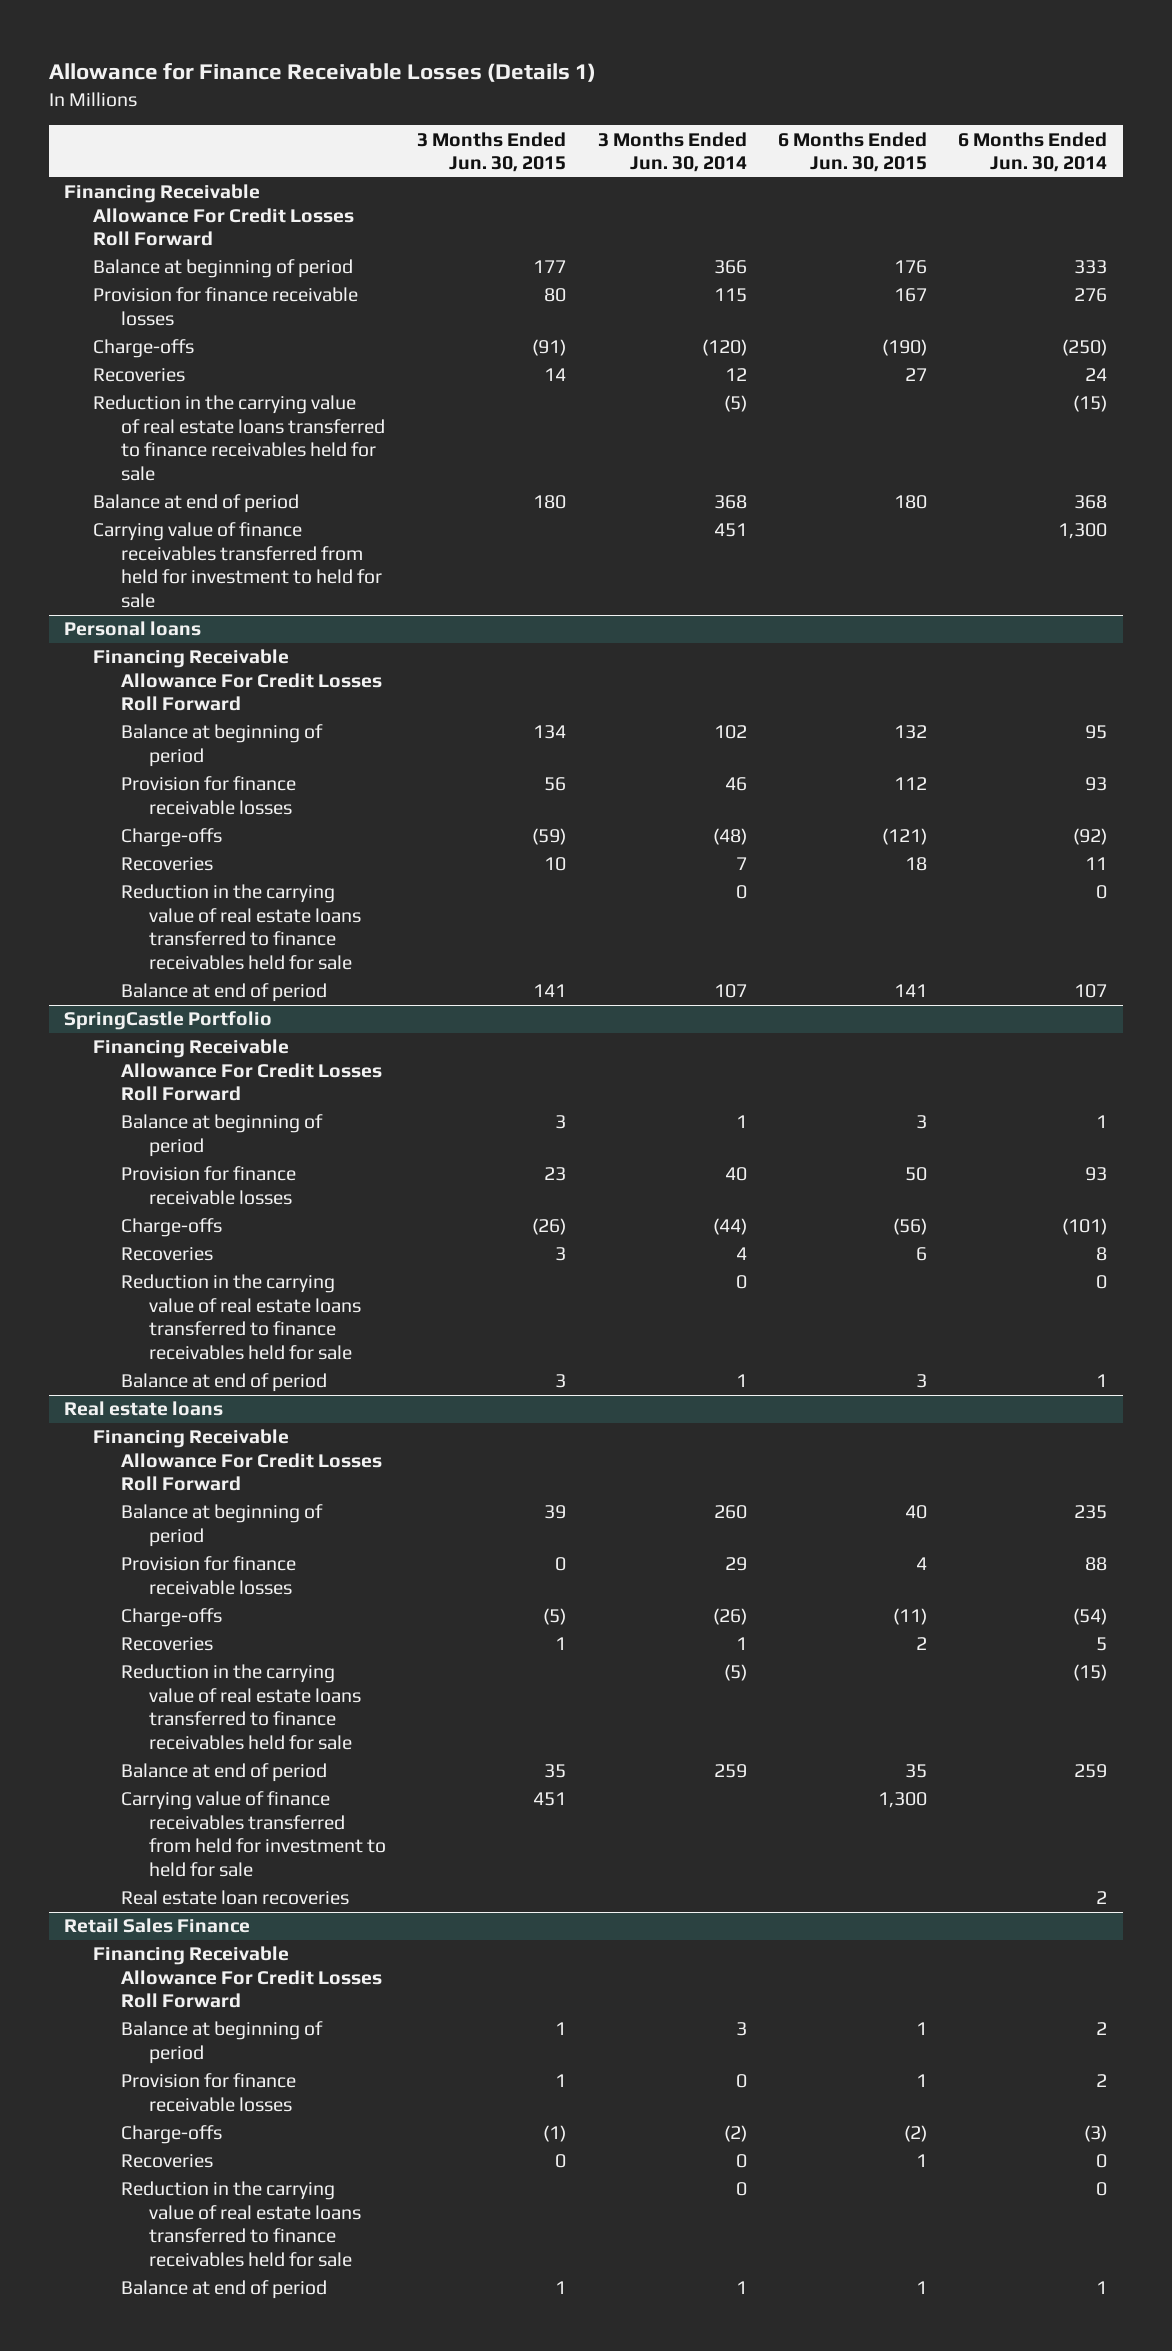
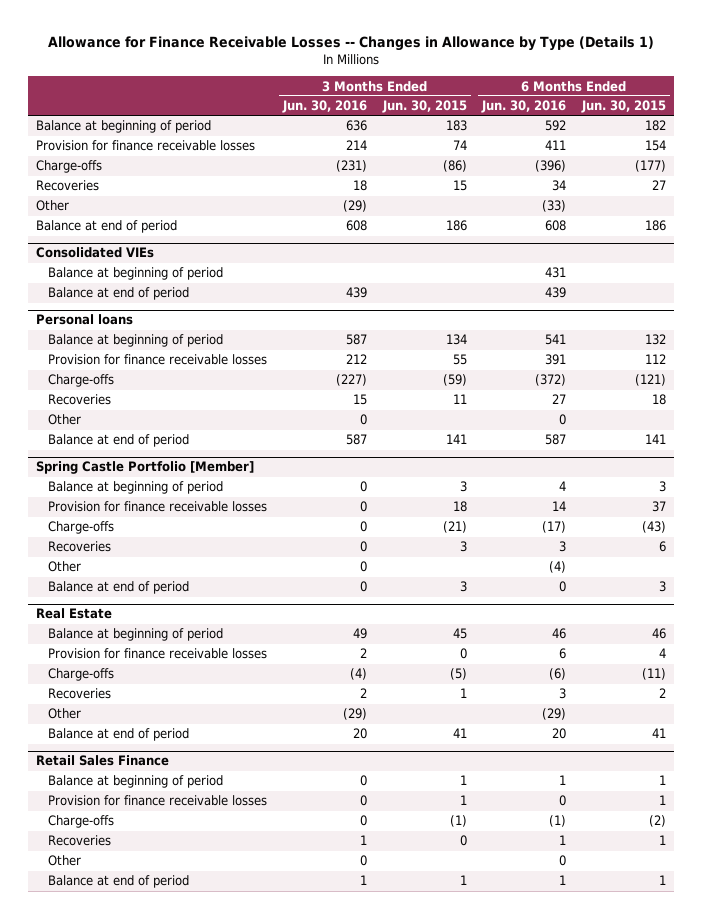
- Allowance for Finance Receivable Losses (Details 1)
+ Allowance for Finance Receivable Losses -- Changes in Allowance by Type (Details 1)
- | 3 Months Ended Jun. 30, 2015 | 3 Months Ended Jun. 30, 2014 | 6 Months Ended Jun. 30, 2015 | 6 Months Ended Jun. 30, 2014
+ | 3 Months Ended Jun. 30, 2016 | 3 Months Ended Jun. 30, 2015 | 6 Months Ended Jun. 30, 2016 | 6 Months Ended Jun. 30, 2015
- Financing Receivable Allowance For Credit Losses Roll Forward
- Balance at beginning of period | 177 | 366 | 176 | 333
- Provision for finance receivable losses | 80 | 115 | 167 | 276
- Charge-offs | (91) | (120) | (190) | (250)
- Recoveries | 14 | 12 | 27 | 24
- Reduction in the carrying value of real estate loans transferred to finance receivables held for sale | | (5) | | (15)
- Balance at end of period | 180 | 368 | 180 | 368
- Carrying value of finance receivables transferred from held for investment to held for sale | | 451 | | 1,300
+ Balance at beginning of period | 636 | 183 | 592 | 182
+ Provision for finance receivable losses | 214 | 74 | 411 | 154
+ Charge-offs | (231) | (86) | (396) | (177)
+ Recoveries | 18 | 15 | 34 | 27
+ Other | (29) | | (33) |
+ Balance at end of period | 608 | 186 | 608 | 186
+ Consolidated VIEs
+ Balance at beginning of period | | | 431 |
+ Balance at end of period | 439 | | 439 |
@ Personal loans
- Financing Receivable Allowance For Credit Losses Roll Forward
- Provision for finance receivable losses | 56 | 46 | 112 | 93
+ Provision for finance receivable losses | 212 | 55 | 391 | 112
- Recoveries | 10 | 7 | 18 | 11
- Reduction in the carrying value of real estate loans transferred to finance receivables held for sale | | 0 | | 0
+ Recoveries | 15 | 11 | 27 | 18
+ Other | 0 | | 0 |
- SpringCastle Portfolio
- Financing Receivable Allowance For Credit Losses Roll Forward
+ Spring Castle Portfolio [Member]
- Provision for finance receivable losses | 23 | 40 | 50 | 93
- Charge-offs | (26) | (44) | (56) | (101)
+ Provision for finance receivable losses | 0 | 18 | 14 | 37
+ Charge-offs | 0 | (21) | (17) | (43)
- Reduction in the carrying value of real estate loans transferred to finance receivables held for sale | | 0 | | 0
+ Other | 0 | | (4) |
- Real estate loans
- Financing Receivable Allowance For Credit Losses Roll Forward
- Balance at beginning of period | 39 | 260 | 40 | 235
+ Real Estate
+ Balance at beginning of period | 49 | 45 | 46 | 46
- Reduction in the carrying value of real estate loans transferred to finance receivables held for sale | | (5) | | (15)
- Balance at end of period | 35 | 259 | 35 | 259
- Carrying value of finance receivables transferred from held for investment to held for sale | 451 | | 1,300 |
- Real estate loan recoveries | | | | 2
+ Other | (29) | | (29) |
+ Balance at end of period | 20 | 41 | 20 | 41
@ Retail Sales Finance
- Financing Receivable Allowance For Credit Losses Roll Forward
- Reduction in the carrying value of real estate loans transferred to finance receivables held for sale | | 0 | | 0
+ Other | 0 | | 0 |

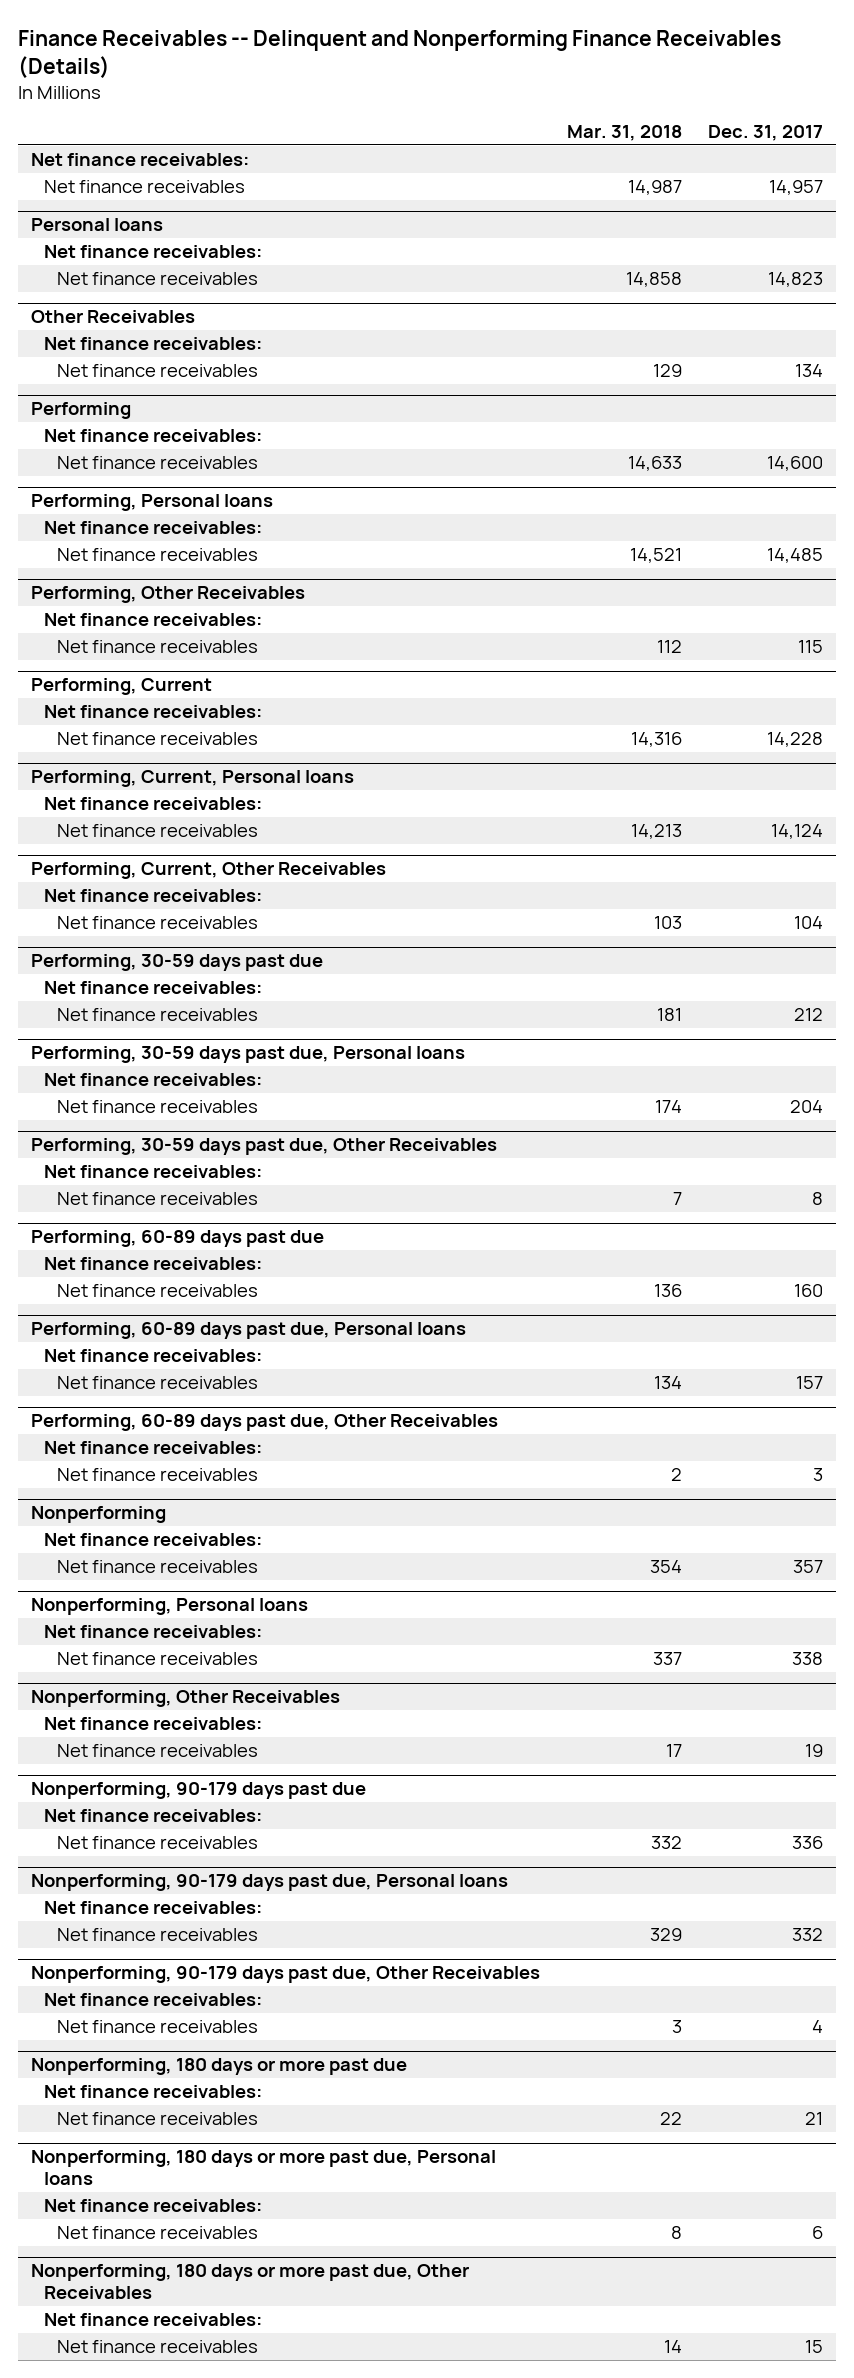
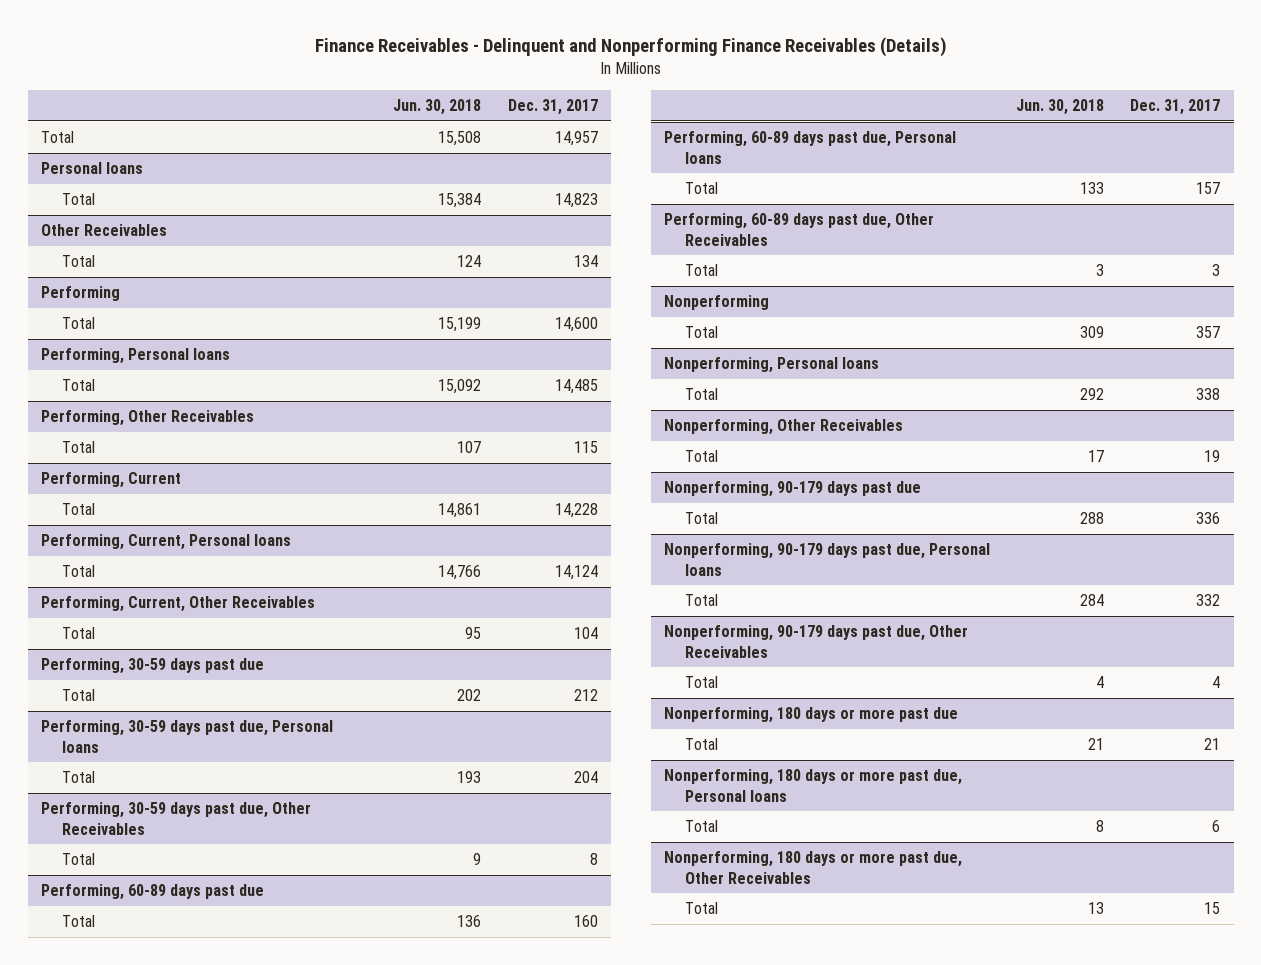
- Finance Receivables -- Delinquent and Nonperforming Finance Receivables (Details)
+ Finance Receivables - Delinquent and Nonperforming Finance Receivables (Details)
- | Mar. 31, 2018 | Dec. 31, 2017
+ | Jun. 30, 2018 | Dec. 31, 2017
- Net finance receivables:
- Net finance receivables | 14,987 | 14,957
+ Total | 15,508 | 14,957
@ Personal loans
- Net finance receivables:
- Net finance receivables | 14,858 | 14,823
+ Total | 15,384 | 14,823
@ Other Receivables
- Net finance receivables:
- Net finance receivables | 129 | 134
+ Total | 124 | 134
@ Performing
- Net finance receivables:
- Net finance receivables | 14,633 | 14,600
+ Total | 15,199 | 14,600
@ Performing, Personal loans
- Net finance receivables:
- Net finance receivables | 14,521 | 14,485
+ Total | 15,092 | 14,485
@ Performing, Other Receivables
- Net finance receivables:
- Net finance receivables | 112 | 115
+ Total | 107 | 115
@ Performing, Current
- Net finance receivables:
- Net finance receivables | 14,316 | 14,228
+ Total | 14,861 | 14,228
@ Performing, Current, Personal loans
- Net finance receivables:
- Net finance receivables | 14,213 | 14,124
+ Total | 14,766 | 14,124
@ Performing, Current, Other Receivables
- Net finance receivables:
- Net finance receivables | 103 | 104
+ Total | 95 | 104
@ Performing, 30-59 days past due
- Net finance receivables:
- Net finance receivables | 181 | 212
+ Total | 202 | 212
@ Performing, 30-59 days past due, Personal loans
- Net finance receivables:
- Net finance receivables | 174 | 204
+ Total | 193 | 204
@ Performing, 30-59 days past due, Other Receivables
- Net finance receivables:
- Net finance receivables | 7 | 8
+ Total | 9 | 8
@ Performing, 60-89 days past due
- Net finance receivables:
- Net finance receivables | 136 | 160
+ Total | 136 | 160
@ Performing, 60-89 days past due, Personal loans
- Net finance receivables:
- Net finance receivables | 134 | 157
+ Total | 133 | 157
@ Performing, 60-89 days past due, Other Receivables
- Net finance receivables:
- Net finance receivables | 2 | 3
+ Total | 3 | 3
@ Nonperforming
- Net finance receivables:
- Net finance receivables | 354 | 357
+ Total | 309 | 357
@ Nonperforming, Personal loans
- Net finance receivables:
- Net finance receivables | 337 | 338
+ Total | 292 | 338
@ Nonperforming, Other Receivables
- Net finance receivables:
- Net finance receivables | 17 | 19
+ Total | 17 | 19
@ Nonperforming, 90-179 days past due
- Net finance receivables:
- Net finance receivables | 332 | 336
+ Total | 288 | 336
@ Nonperforming, 90-179 days past due, Personal loans
- Net finance receivables:
- Net finance receivables | 329 | 332
+ Total | 284 | 332
@ Nonperforming, 90-179 days past due, Other Receivables
- Net finance receivables:
- Net finance receivables | 3 | 4
+ Total | 4 | 4
@ Nonperforming, 180 days or more past due
- Net finance receivables:
- Net finance receivables | 22 | 21
+ Total | 21 | 21
@ Nonperforming, 180 days or more past due, Personal loans
- Net finance receivables:
- Net finance receivables | 8 | 6
+ Total | 8 | 6
@ Nonperforming, 180 days or more past due, Other Receivables
- Net finance receivables:
- Net finance receivables | 14 | 15
+ Total | 13 | 15

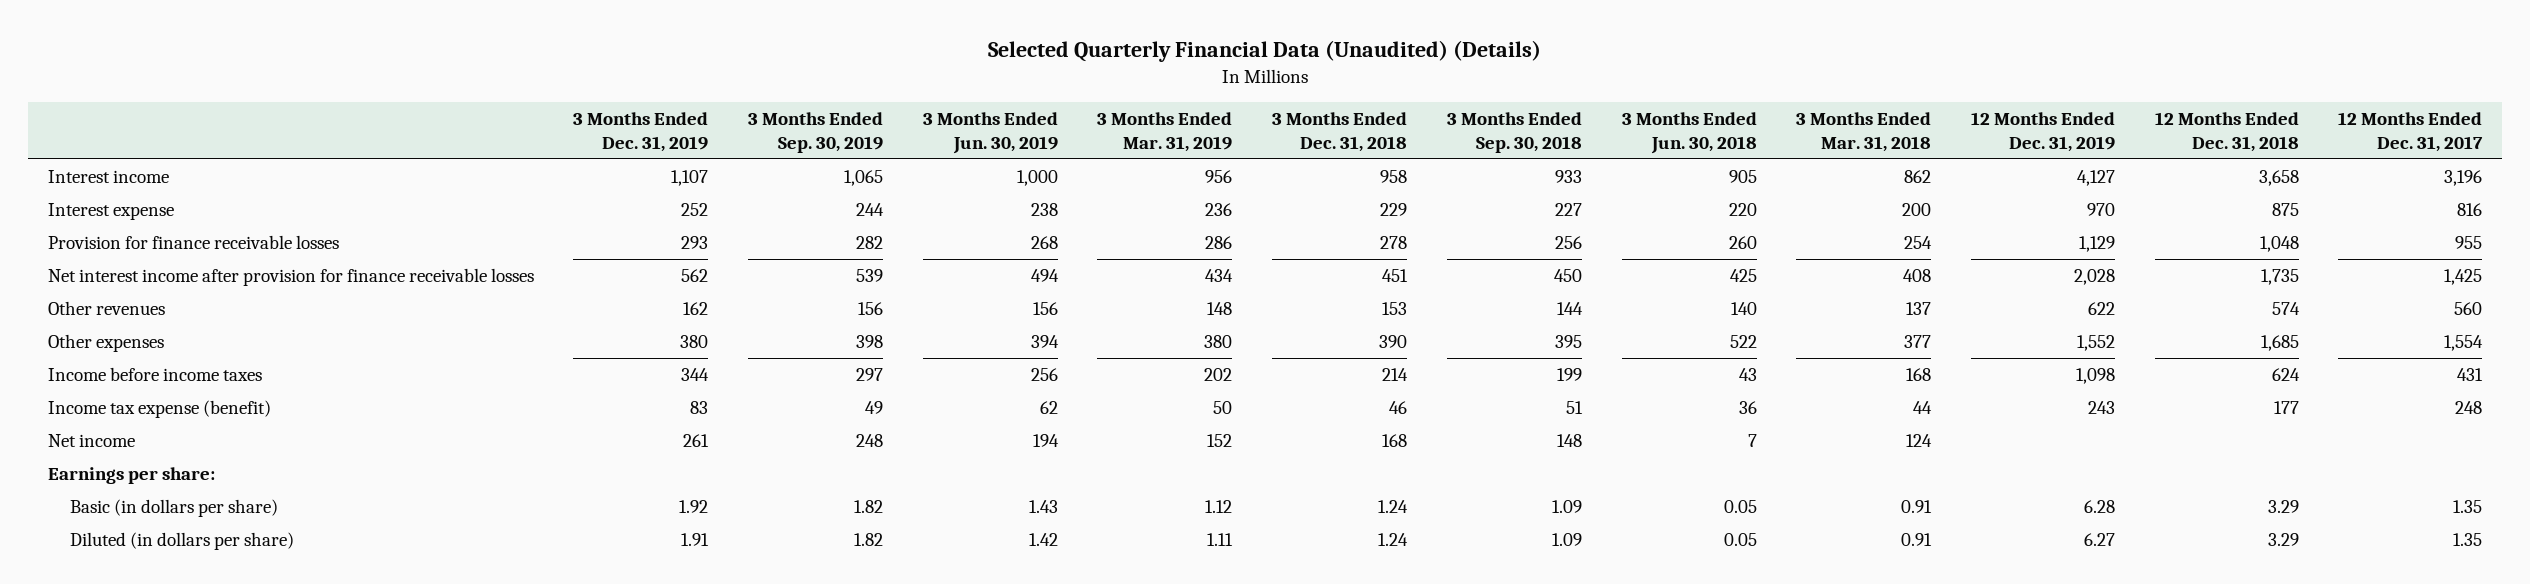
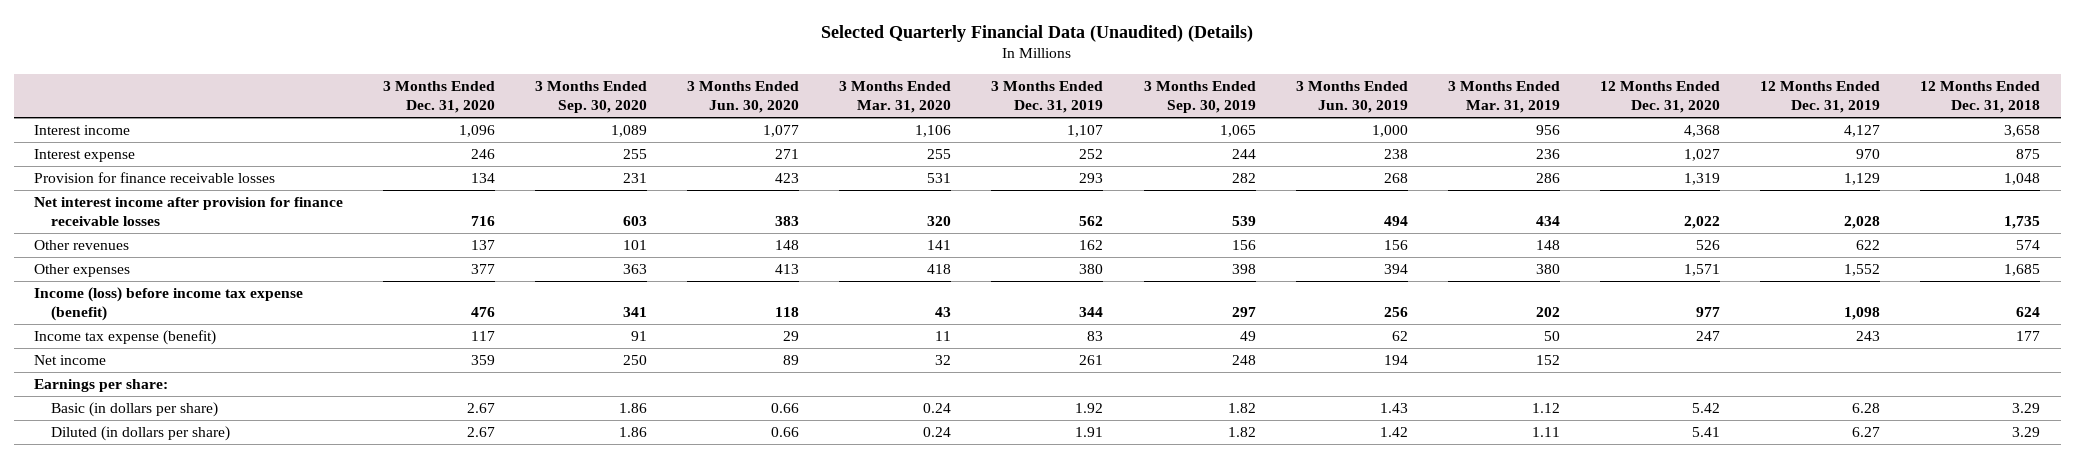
- | 3 Months Ended Dec. 31, 2019 | 3 Months Ended Sep. 30, 2019 | 3 Months Ended Jun. 30, 2019 | 3 Months Ended Mar. 31, 2019 | 3 Months Ended Dec. 31, 2018 | 3 Months Ended Sep. 30, 2018 | 3 Months Ended Jun. 30, 2018 | 3 Months Ended Mar. 31, 2018 | 12 Months Ended Dec. 31, 2019 | 12 Months Ended Dec. 31, 2018 | 12 Months Ended Dec. 31, 2017
+ | 3 Months Ended Dec. 31, 2020 | 3 Months Ended Sep. 30, 2020 | 3 Months Ended Jun. 30, 2020 | 3 Months Ended Mar. 31, 2020 | 3 Months Ended Dec. 31, 2019 | 3 Months Ended Sep. 30, 2019 | 3 Months Ended Jun. 30, 2019 | 3 Months Ended Mar. 31, 2019 | 12 Months Ended Dec. 31, 2020 | 12 Months Ended Dec. 31, 2019 | 12 Months Ended Dec. 31, 2018
- Income before income taxes | 344 | 297 | 256 | 202 | 214 | 199 | 43 | 168 | 1,098 | 624 | 431
+ Income (loss) before income tax expense (benefit) | 476 | 341 | 118 | 43 | 344 | 297 | 256 | 202 | 977 | 1,098 | 624

